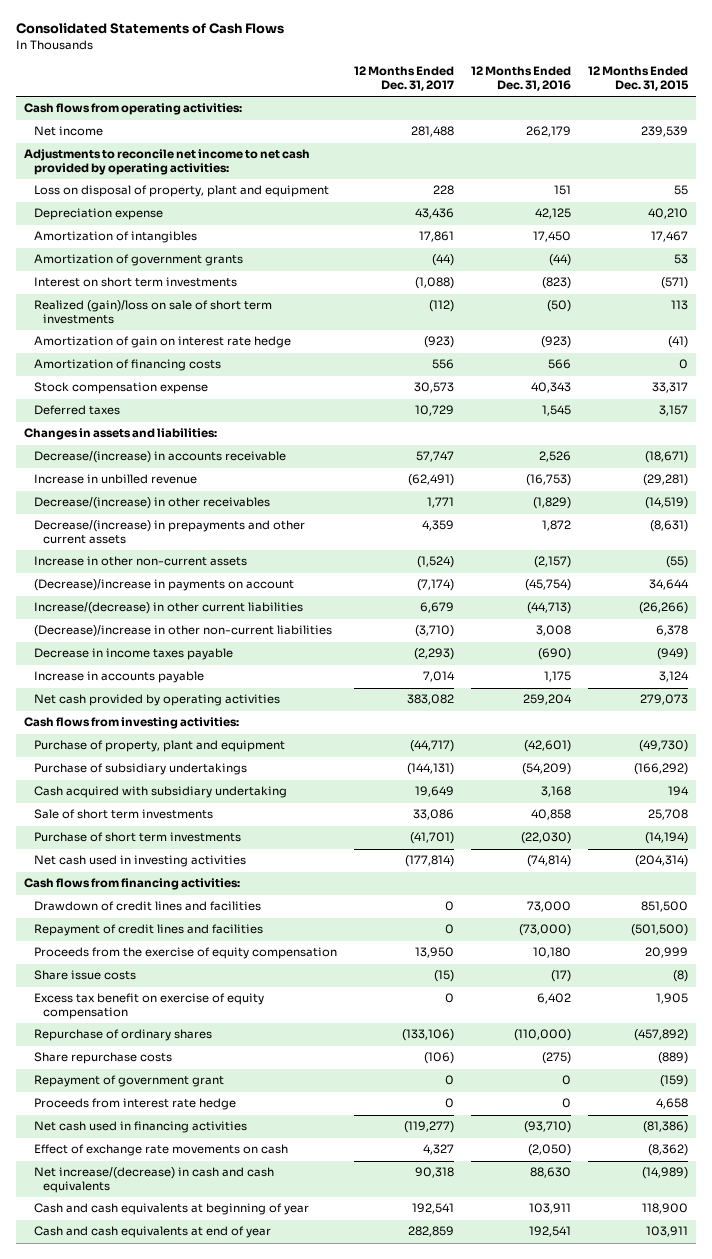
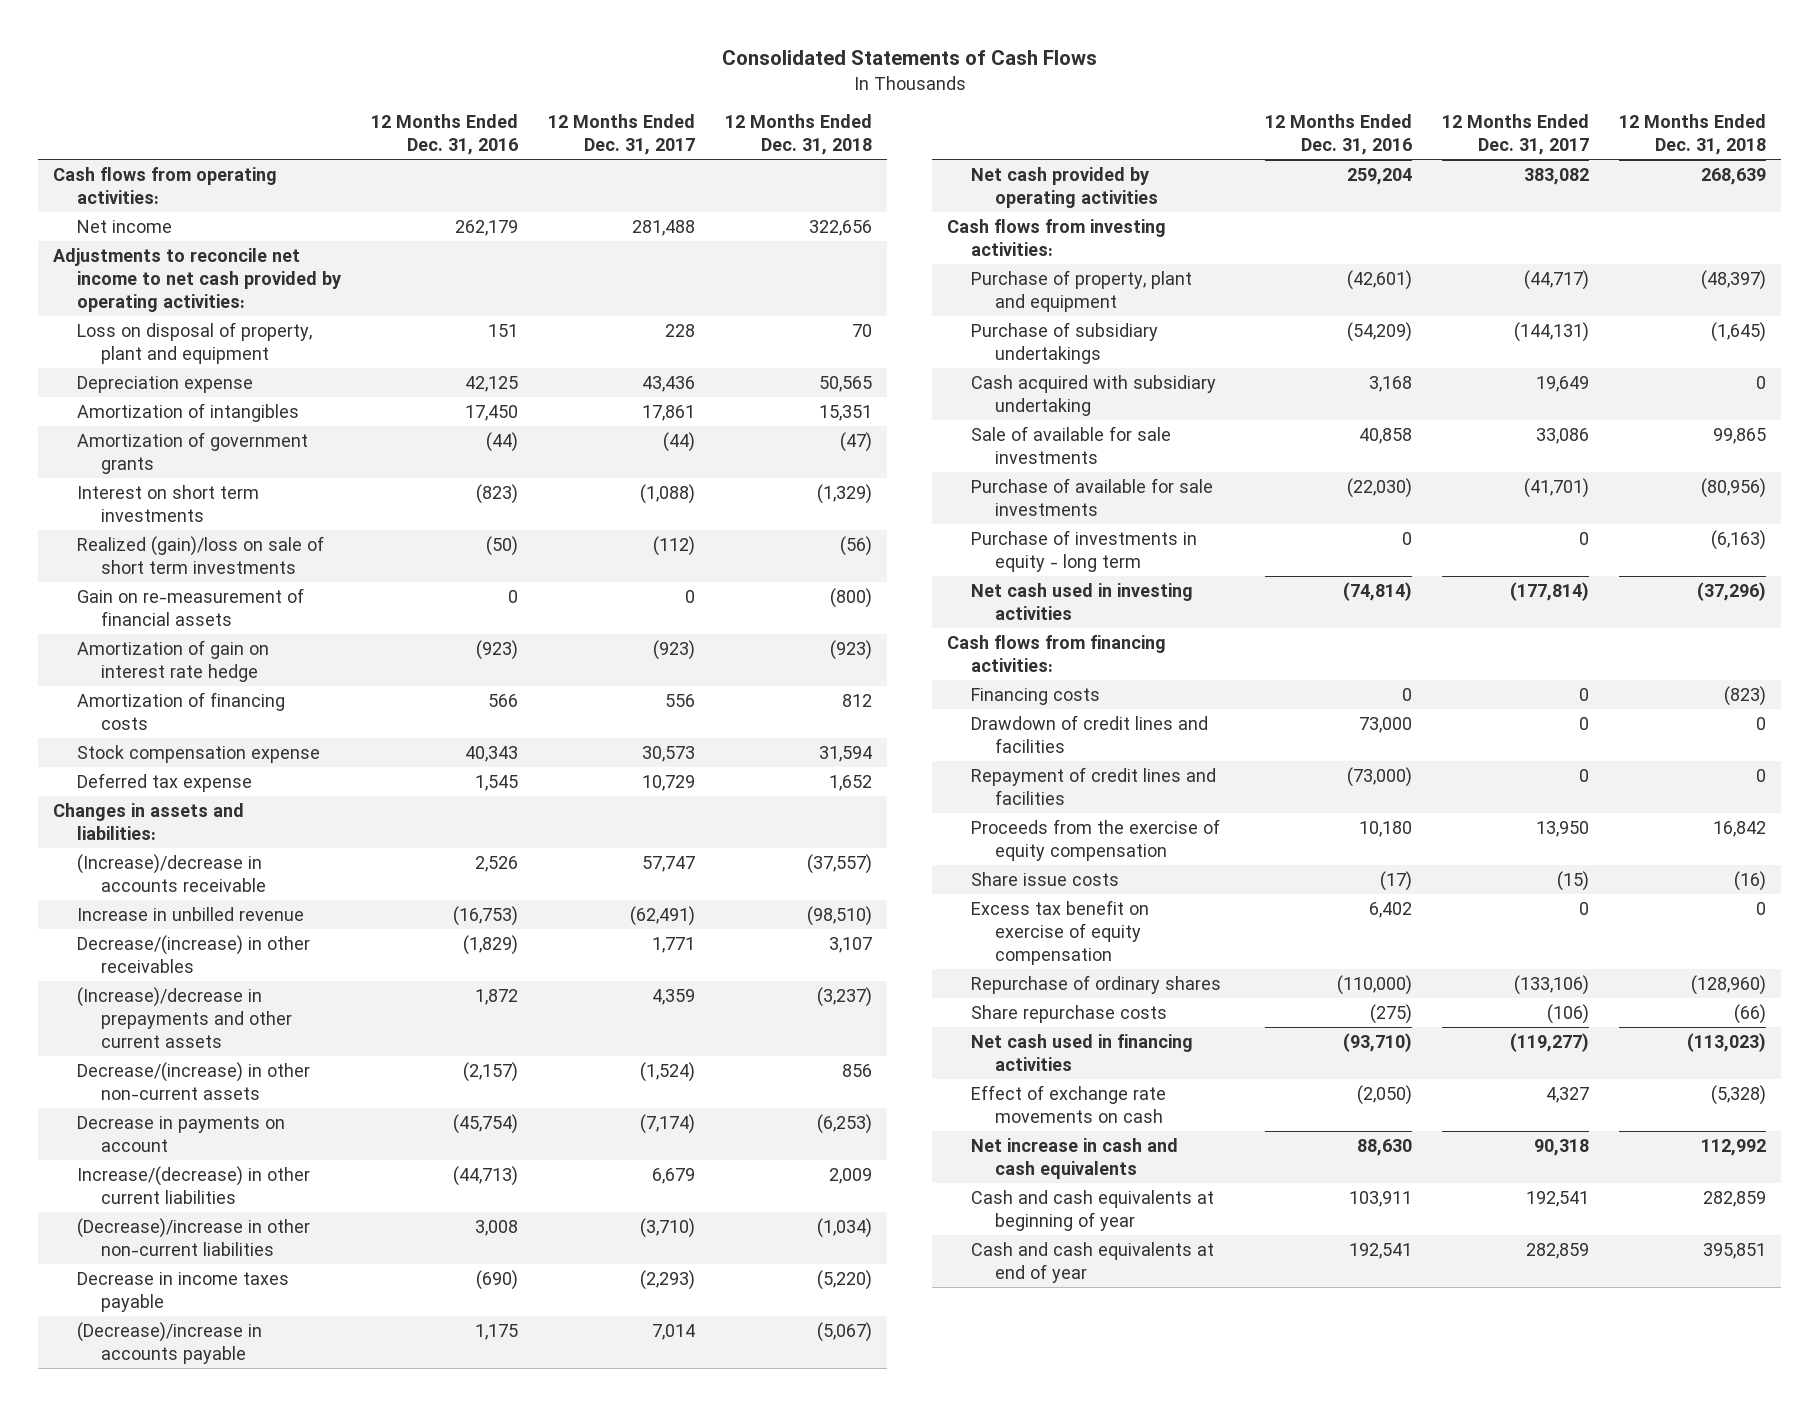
- | 12 Months Ended Dec. 31, 2017 | 12 Months Ended Dec. 31, 2016 | 12 Months Ended Dec. 31, 2015
+ | 12 Months Ended Dec. 31, 2016 | 12 Months Ended Dec. 31, 2017 | 12 Months Ended Dec. 31, 2018
+ Gain on re-measurement of financial assets | 0 | 0 | (800)
- Deferred taxes | 10,729 | 1,545 | 3,157
+ Deferred tax expense | 1,545 | 10,729 | 1,652
- Decrease/(increase) in accounts receivable | 57,747 | 2,526 | (18,671)
+ (Increase)/decrease in accounts receivable | 2,526 | 57,747 | (37,557)
- Decrease/(increase) in prepayments and other current assets | 4,359 | 1,872 | (8,631)
- Increase in other non-current assets | (1,524) | (2,157) | (55)
- (Decrease)/increase in payments on account | (7,174) | (45,754) | 34,644
+ (Increase)/decrease in prepayments and other current assets | 1,872 | 4,359 | (3,237)
+ Decrease/(increase) in other non-current assets | (2,157) | (1,524) | 856
+ Decrease in payments on account | (45,754) | (7,174) | (6,253)
- Increase in accounts payable | 7,014 | 1,175 | 3,124
+ (Decrease)/increase in accounts payable | 1,175 | 7,014 | (5,067)
- Sale of short term investments | 33,086 | 40,858 | 25,708
- Purchase of short term investments | (41,701) | (22,030) | (14,194)
+ Sale of available for sale investments | 40,858 | 33,086 | 99,865
+ Purchase of available for sale investments | (22,030) | (41,701) | (80,956)
+ Purchase of investments in equity - long term | 0 | 0 | (6,163)
+ Financing costs | 0 | 0 | (823)
- Repayment of government grant | 0 | 0 | (159)
- Proceeds from interest rate hedge | 0 | 0 | 4,658
- Net increase/(decrease) in cash and cash equivalents | 90,318 | 88,630 | (14,989)
+ Net increase in cash and cash equivalents | 88,630 | 90,318 | 112,992

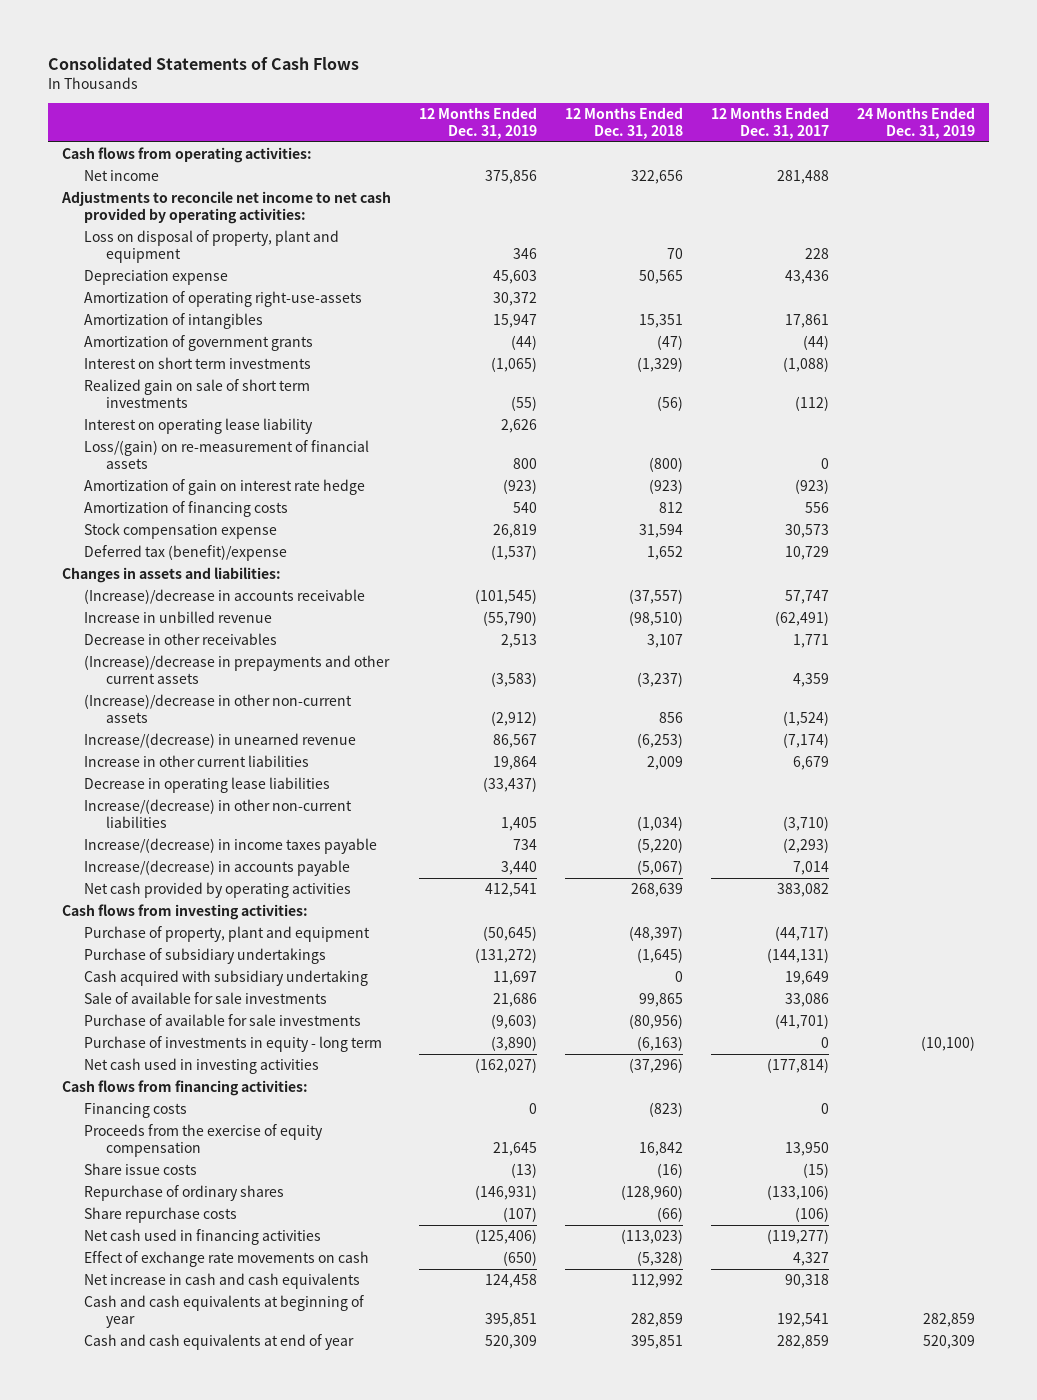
- | 12 Months Ended Dec. 31, 2016 | 12 Months Ended Dec. 31, 2017 | 12 Months Ended Dec. 31, 2018
+ | 12 Months Ended Dec. 31, 2019 | 12 Months Ended Dec. 31, 2018 | 12 Months Ended Dec. 31, 2017 | 24 Months Ended Dec. 31, 2019
+ Amortization of operating right-use-assets | 30,372 | | |
- Realized (gain)/loss on sale of short term investments | (50) | (112) | (56)
- Gain on re-measurement of financial assets | 0 | 0 | (800)
+ Realized gain on sale of short term investments | (55) | (56) | (112) |
+ Interest on operating lease liability | 2,626 | | |
+ Loss/(gain) on re-measurement of financial assets | 800 | (800) | 0 |
- Deferred tax expense | 1,545 | 10,729 | 1,652
+ Deferred tax (benefit)/expense | (1,537) | 1,652 | 10,729 |
- Decrease/(increase) in other receivables | (1,829) | 1,771 | 3,107
+ Decrease in other receivables | 2,513 | 3,107 | 1,771 |
- Decrease/(increase) in other non-current assets | (2,157) | (1,524) | 856
- Decrease in payments on account | (45,754) | (7,174) | (6,253)
- Increase/(decrease) in other current liabilities | (44,713) | 6,679 | 2,009
- (Decrease)/increase in other non-current liabilities | 3,008 | (3,710) | (1,034)
- Decrease in income taxes payable | (690) | (2,293) | (5,220)
- (Decrease)/increase in accounts payable | 1,175 | 7,014 | (5,067)
+ (Increase)/decrease in other non-current assets | (2,912) | 856 | (1,524) |
+ Increase/(decrease) in unearned revenue | 86,567 | (6,253) | (7,174) |
+ Increase in other current liabilities | 19,864 | 2,009 | 6,679 |
+ Decrease in operating lease liabilities | (33,437) | | |
+ Increase/(decrease) in other non-current liabilities | 1,405 | (1,034) | (3,710) |
+ Increase/(decrease) in income taxes payable | 734 | (5,220) | (2,293) |
+ Increase/(decrease) in accounts payable | 3,440 | (5,067) | 7,014 |
- Drawdown of credit lines and facilities | 73,000 | 0 | 0
- Repayment of credit lines and facilities | (73,000) | 0 | 0
- Excess tax benefit on exercise of equity compensation | 6,402 | 0 | 0

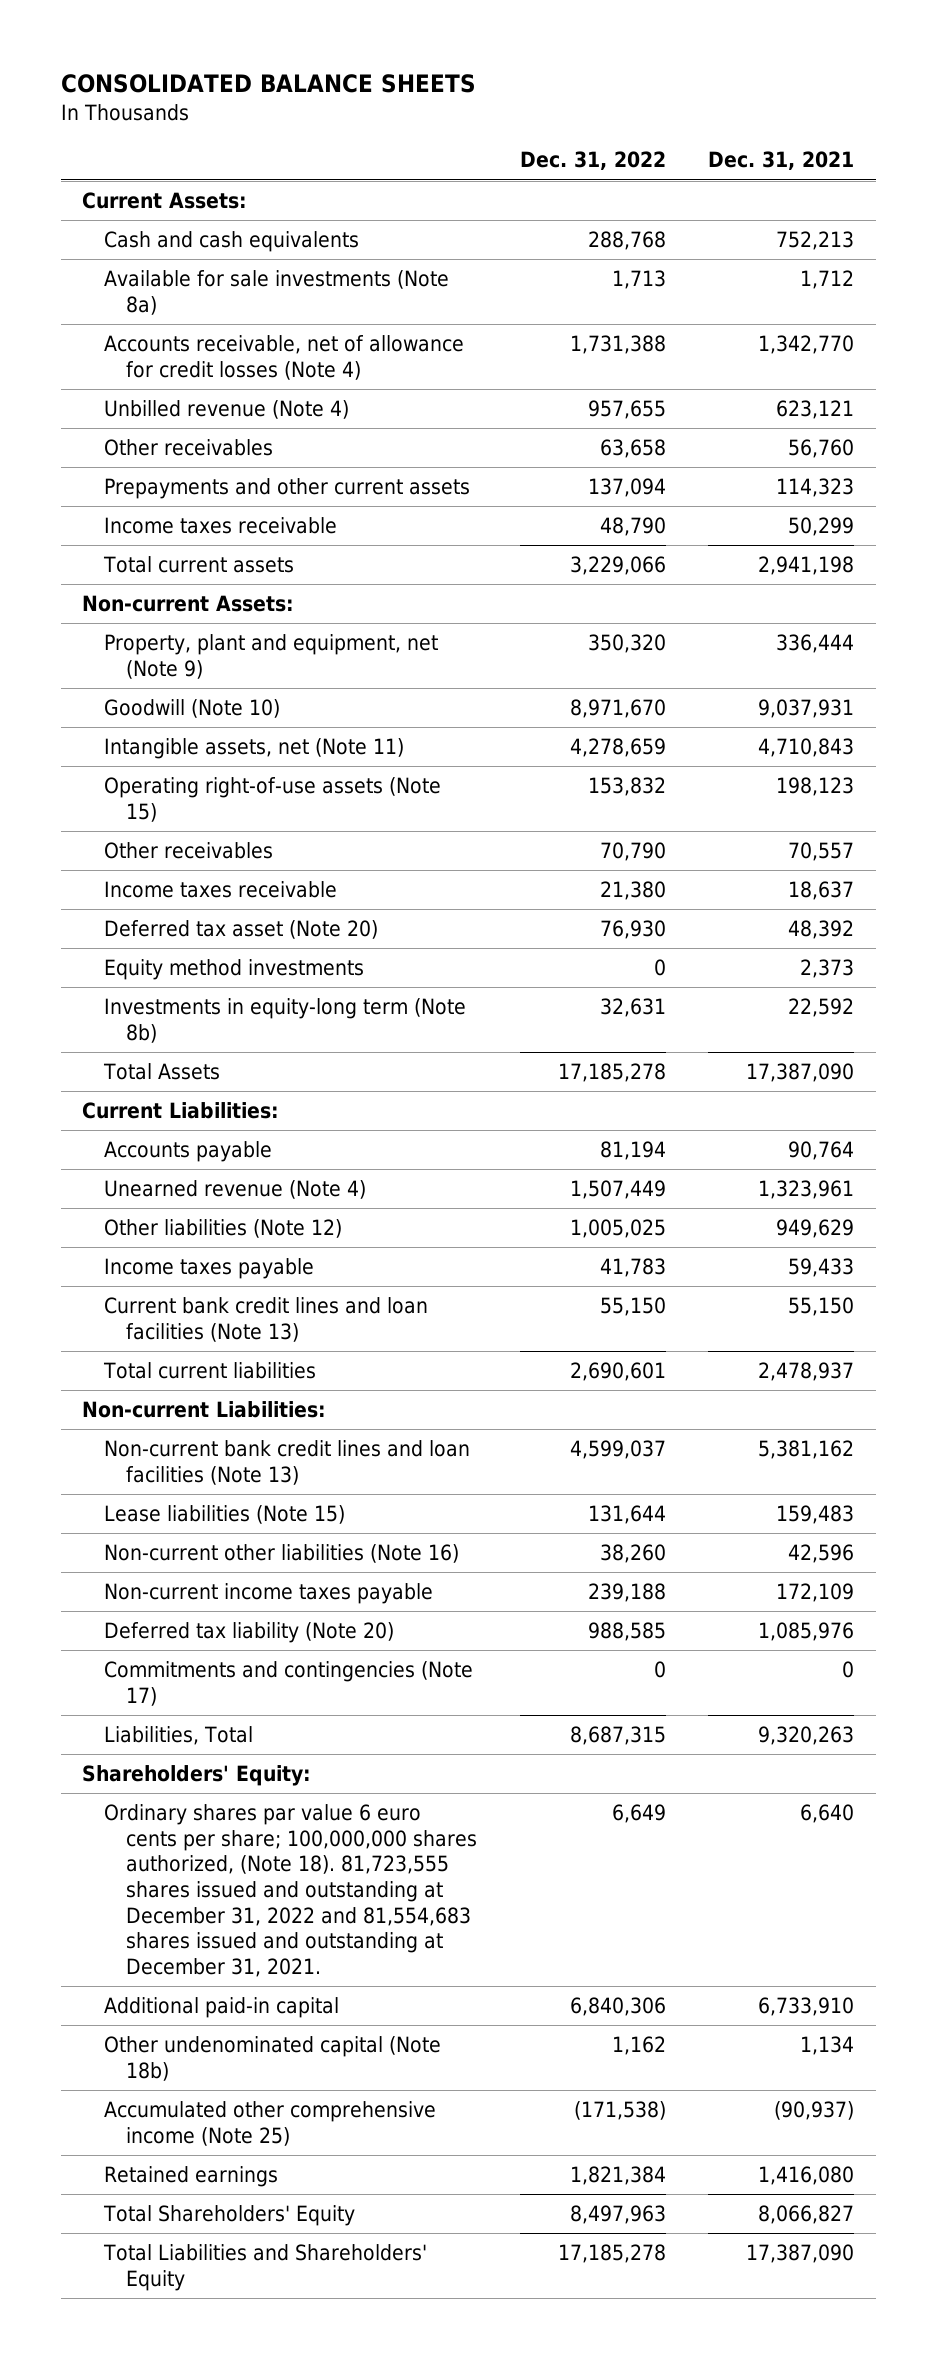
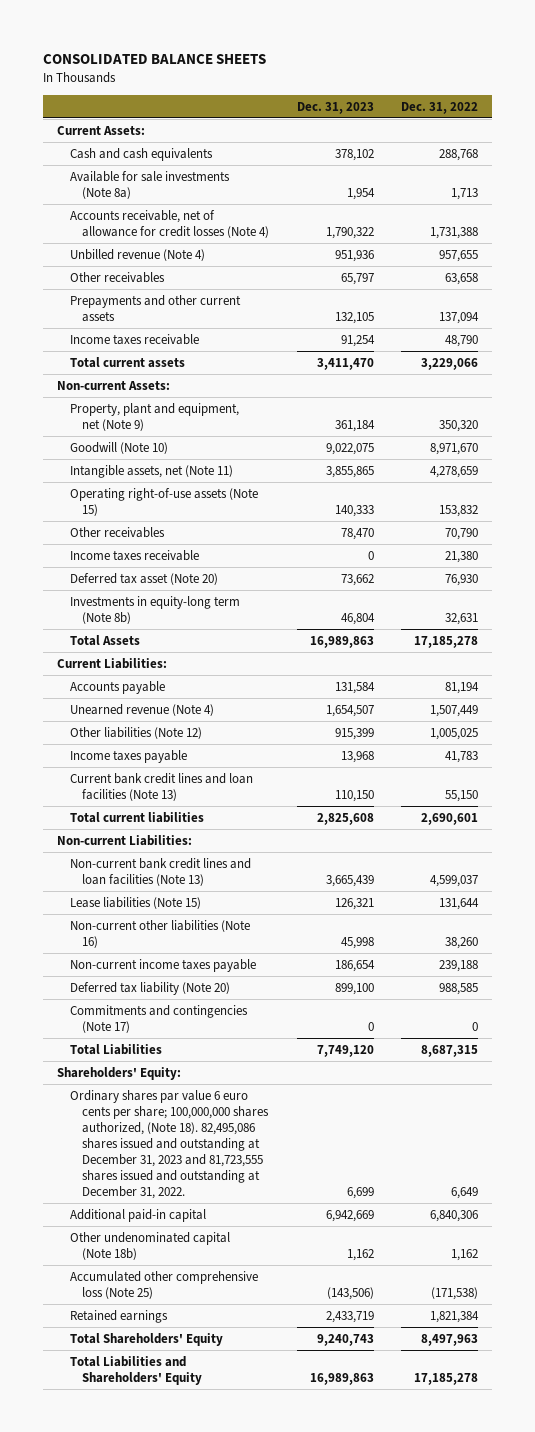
- | Dec. 31, 2022 | Dec. 31, 2021
+ | Dec. 31, 2023 | Dec. 31, 2022
- Equity method investments | 0 | 2,373
- Liabilities, Total | 8,687,315 | 9,320,263
+ Total Liabilities | 7,749,120 | 8,687,315
- Ordinary shares par value 6 euro cents per share; 100,000,000 shares authorized, (Note 18). 81,723,555 shares issued and outstanding at December 31, 2022 and 81,554,683 shares issued and outstanding at December 31, 2021. | 6,649 | 6,640
+ Ordinary shares par value 6 euro cents per share; 100,000,000 shares authorized, (Note 18). 82,495,086 shares issued and outstanding at December 31, 2023 and 81,723,555 shares issued and outstanding at December 31, 2022. | 6,699 | 6,649
- Accumulated other comprehensive income (Note 25) | (171,538) | (90,937)
+ Accumulated other comprehensive loss (Note 25) | (143,506) | (171,538)

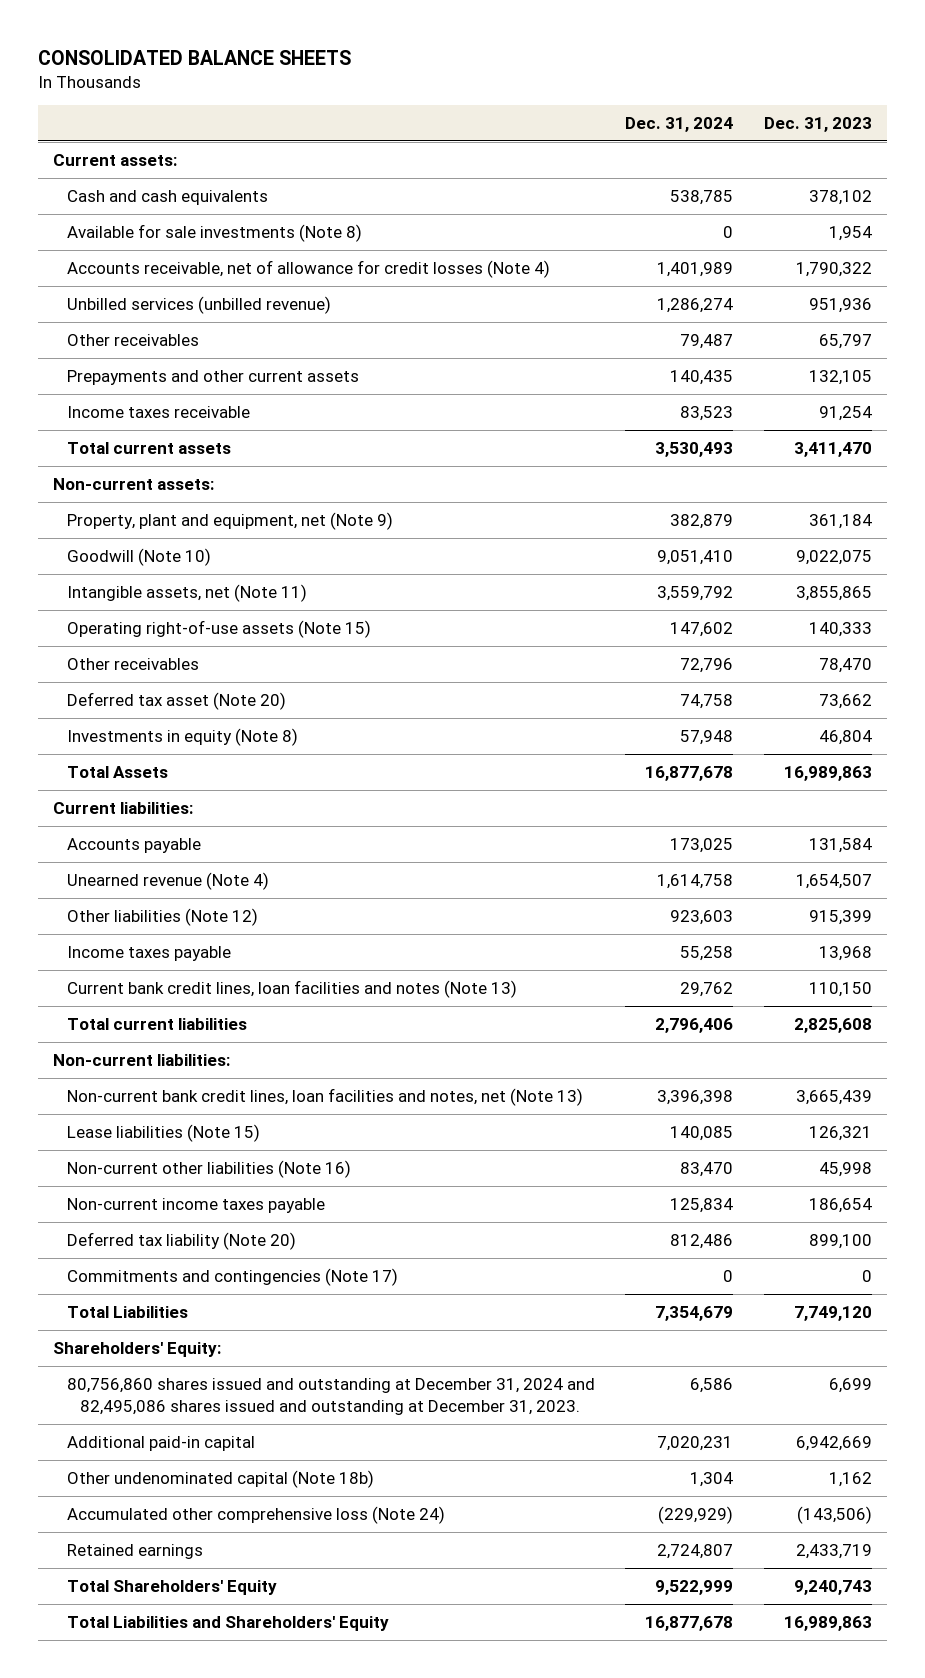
- | Dec. 31, 2023 | Dec. 31, 2022
+ | Dec. 31, 2024 | Dec. 31, 2023
- Current Assets:
+ Current assets:
- Available for sale investments (Note 8a) | 1,954 | 1,713
+ Available for sale investments (Note 8) | 0 | 1,954
- Unbilled revenue (Note 4) | 951,936 | 957,655
+ Unbilled services (unbilled revenue) | 1,286,274 | 951,936
- Non-current Assets:
+ Non-current assets:
- Income taxes receivable | 0 | 21,380
- Investments in equity-long term (Note 8b) | 46,804 | 32,631
+ Investments in equity (Note 8) | 57,948 | 46,804
- Current Liabilities:
+ Current liabilities:
- Current bank credit lines and loan facilities (Note 13) | 110,150 | 55,150
+ Current bank credit lines, loan facilities and notes (Note 13) | 29,762 | 110,150
- Non-current Liabilities:
- Non-current bank credit lines and loan facilities (Note 13) | 3,665,439 | 4,599,037
+ Non-current liabilities:
+ Non-current bank credit lines, loan facilities and notes, net (Note 13) | 3,396,398 | 3,665,439
- Ordinary shares par value 6 euro cents per share; 100,000,000 shares authorized, (Note 18). 82,495,086 shares issued and outstanding at December 31, 2023 and 81,723,555 shares issued and outstanding at December 31, 2022. | 6,699 | 6,649
+ 80,756,860 shares issued and outstanding at December 31, 2024 and 82,495,086 shares issued and outstanding at December 31, 2023. | 6,586 | 6,699
- Accumulated other comprehensive loss (Note 25) | (143,506) | (171,538)
+ Accumulated other comprehensive loss (Note 24) | (229,929) | (143,506)

